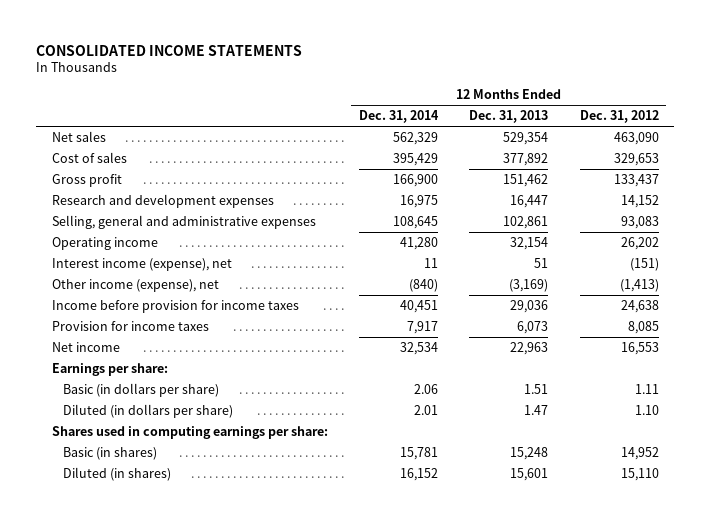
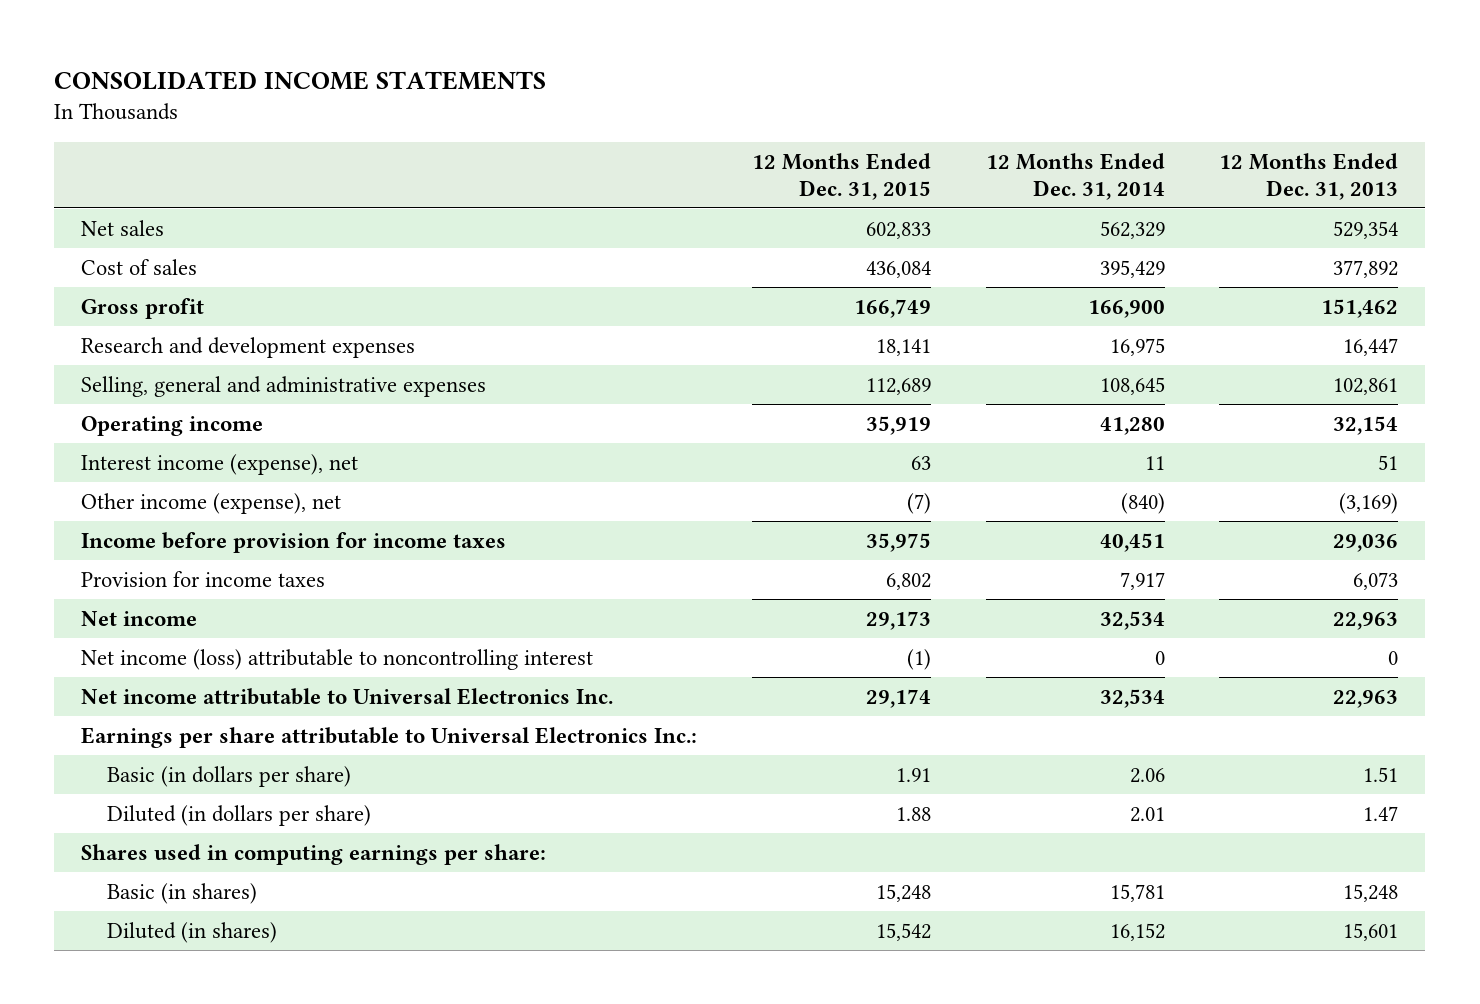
- | 12 Months Ended Dec. 31, 2014 | 12 Months Ended Dec. 31, 2013 | 12 Months Ended Dec. 31, 2012
+ | 12 Months Ended Dec. 31, 2015 | 12 Months Ended Dec. 31, 2014 | 12 Months Ended Dec. 31, 2013
- Earnings per share:
+ Net income (loss) attributable to noncontrolling interest | (1) | 0 | 0
+ Net income attributable to Universal Electronics Inc. | 29,174 | 32,534 | 22,963
+ Earnings per share attributable to Universal Electronics Inc.:

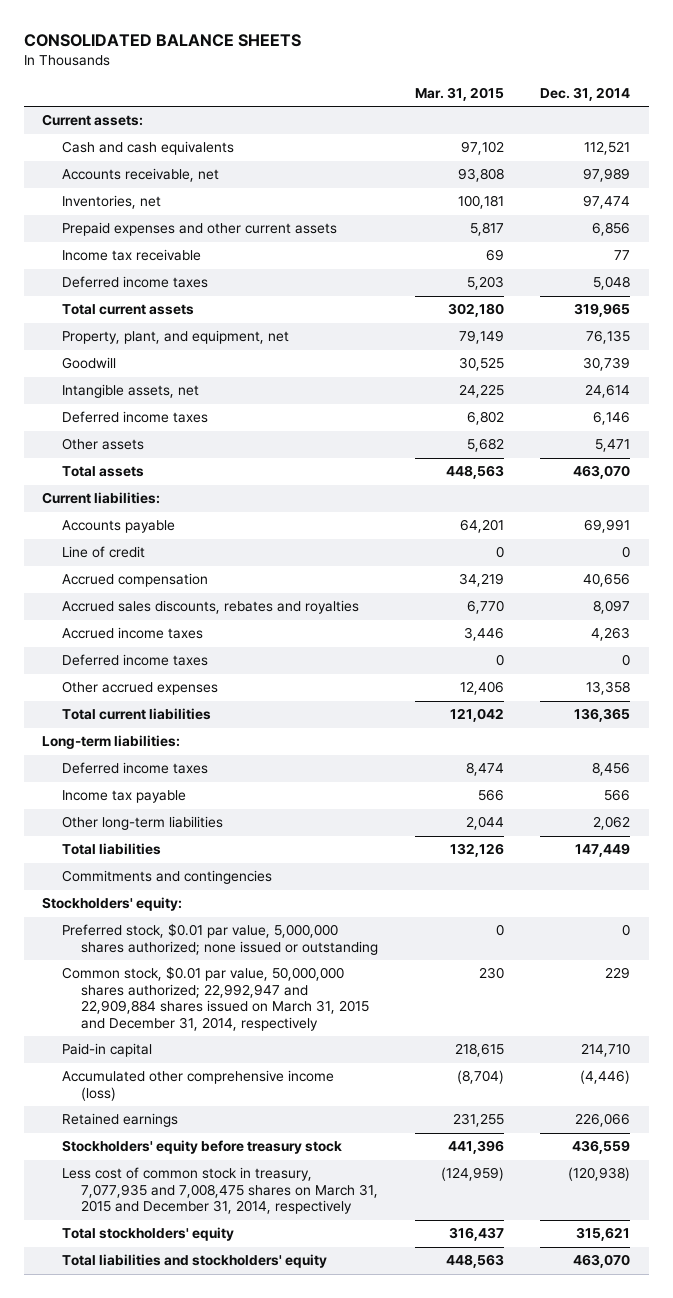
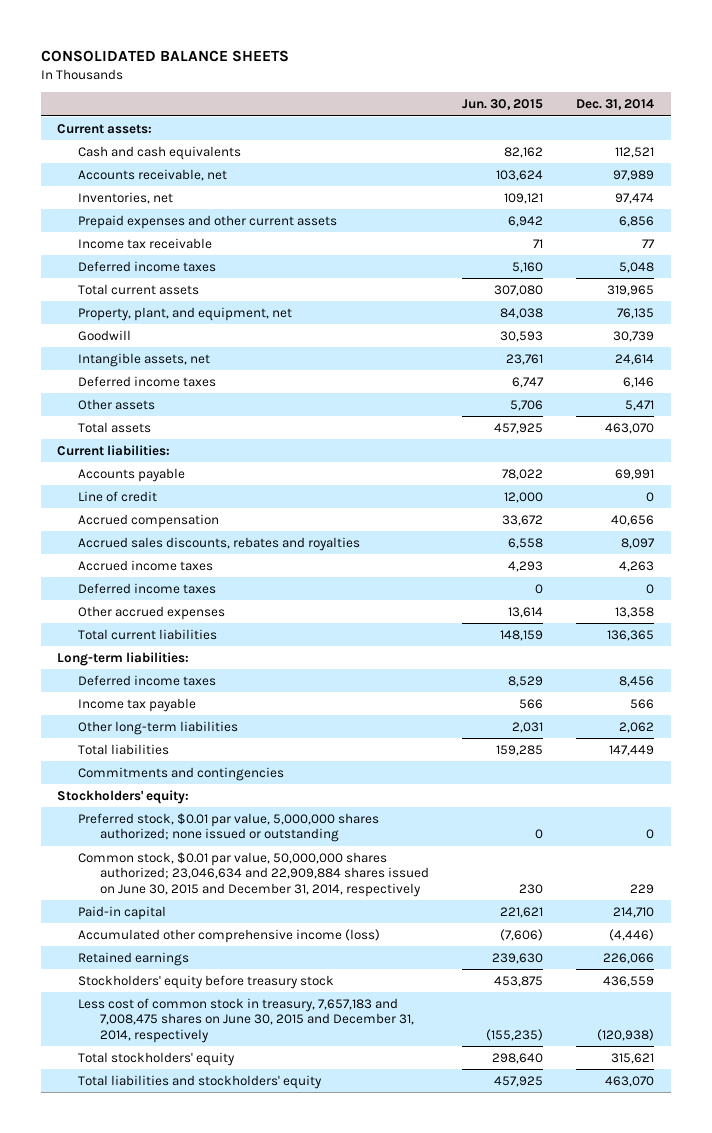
- | Mar. 31, 2015 | Dec. 31, 2014
+ | Jun. 30, 2015 | Dec. 31, 2014
- Common stock, $0.01 par value, 50,000,000 shares authorized; 22,992,947 and 22,909,884 shares issued on March 31, 2015 and December 31, 2014, respectively | 230 | 229
+ Common stock, $0.01 par value, 50,000,000 shares authorized; 23,046,634 and 22,909,884 shares issued on June 30, 2015 and December 31, 2014, respectively | 230 | 229
- Less cost of common stock in treasury, 7,077,935 and 7,008,475 shares on March 31, 2015 and December 31, 2014, respectively | (124,959) | (120,938)
+ Less cost of common stock in treasury, 7,657,183 and 7,008,475 shares on June 30, 2015 and December 31, 2014, respectively | (155,235) | (120,938)

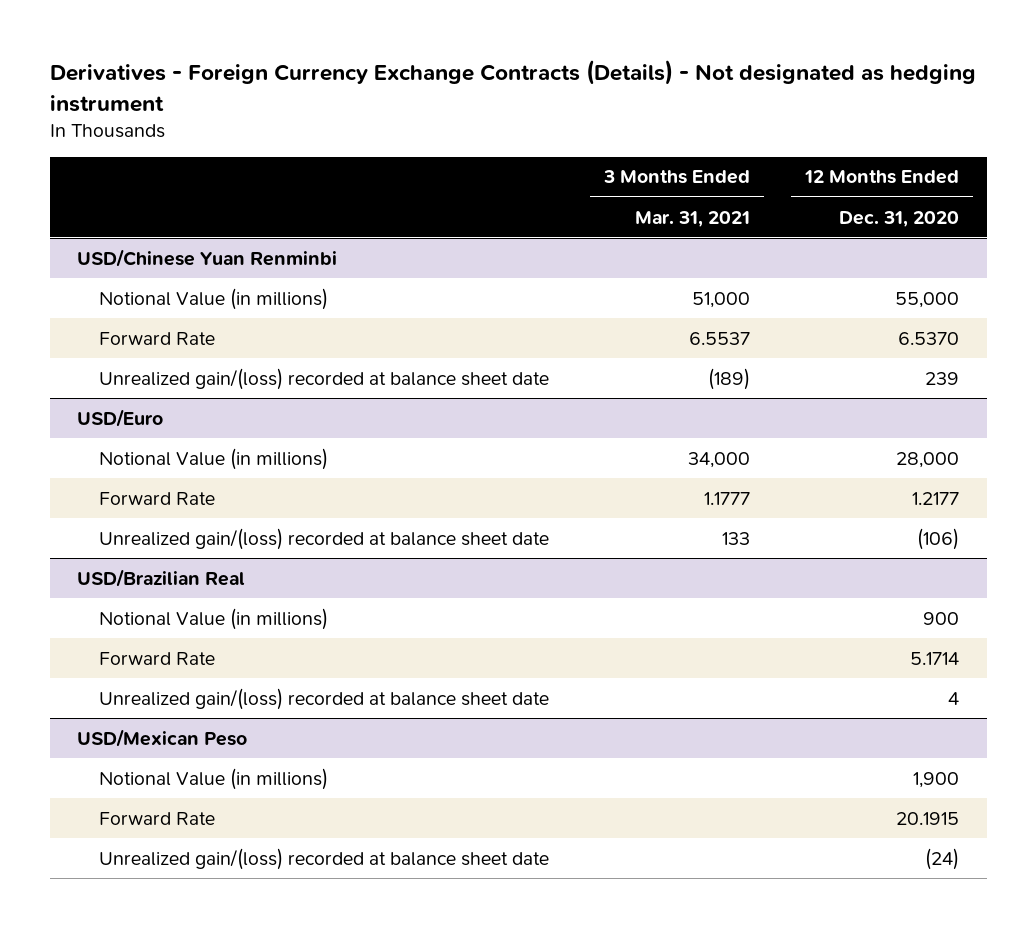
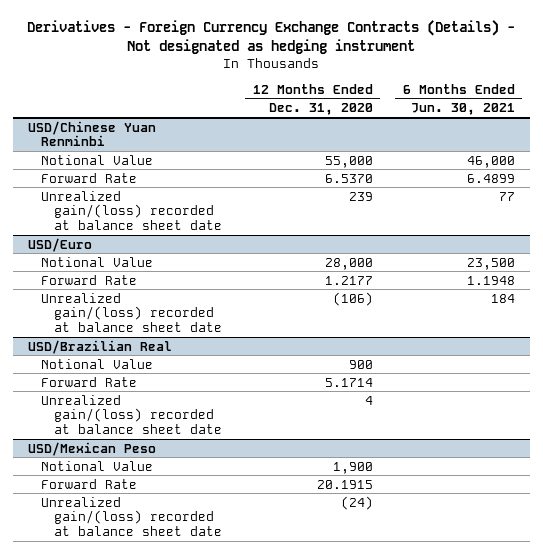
- | 3 Months Ended Mar. 31, 2021 | 12 Months Ended Dec. 31, 2020
+ | 12 Months Ended Dec. 31, 2020 | 6 Months Ended Jun. 30, 2021
@ USD/Chinese Yuan Renminbi
- Notional Value (in millions) | 51,000 | 55,000
+ Notional Value | 55,000 | 46,000
@ USD/Euro
- Notional Value (in millions) | 34,000 | 28,000
+ Notional Value | 28,000 | 23,500
@ USD/Brazilian Real
- Notional Value (in millions) | | 900
+ Notional Value | 900 |
@ USD/Mexican Peso
- Notional Value (in millions) | | 1,900
+ Notional Value | 1,900 |

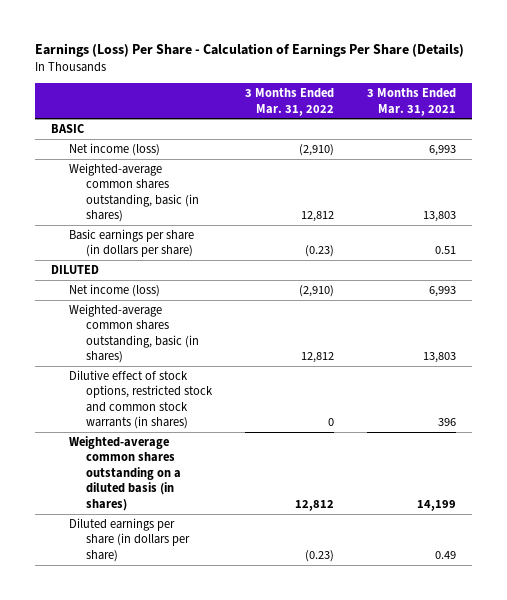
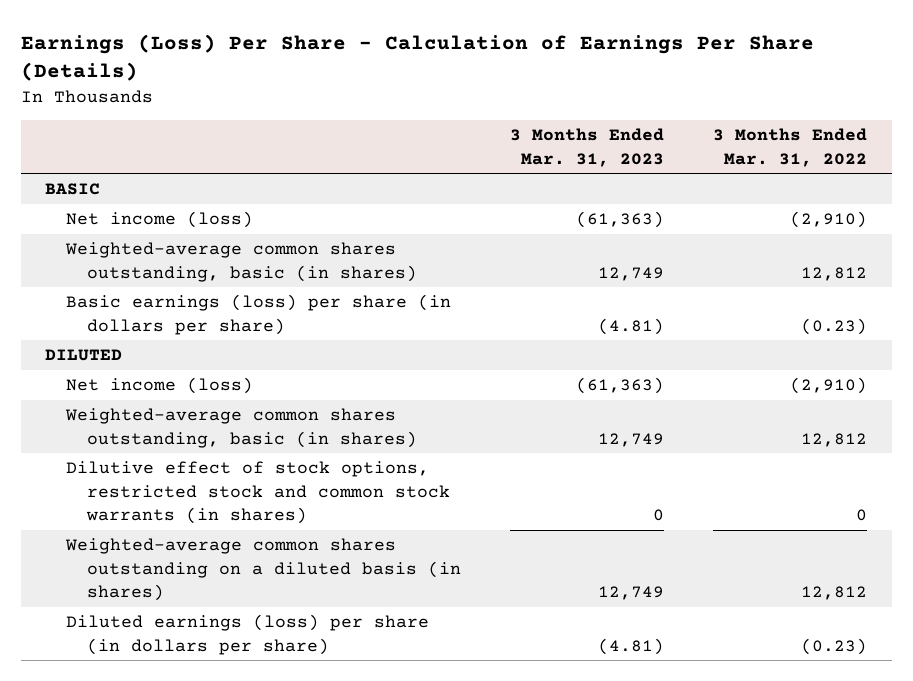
- | 3 Months Ended Mar. 31, 2022 | 3 Months Ended Mar. 31, 2021
+ | 3 Months Ended Mar. 31, 2023 | 3 Months Ended Mar. 31, 2022
- Basic earnings per share (in dollars per share) | (0.23) | 0.51
+ Basic earnings (loss) per share (in dollars per share) | (4.81) | (0.23)
- Diluted earnings per share (in dollars per share) | (0.23) | 0.49
+ Diluted earnings (loss) per share (in dollars per share) | (4.81) | (0.23)

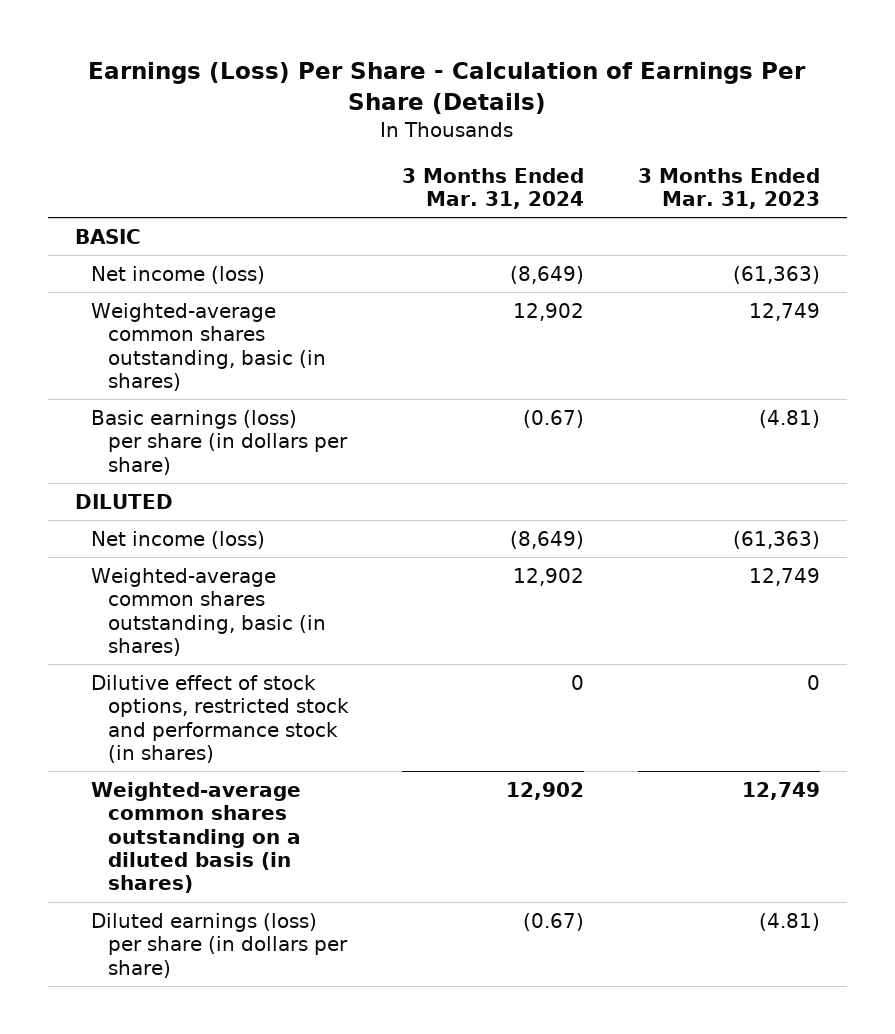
- | 3 Months Ended Mar. 31, 2023 | 3 Months Ended Mar. 31, 2022
+ | 3 Months Ended Mar. 31, 2024 | 3 Months Ended Mar. 31, 2023
- Dilutive effect of stock options, restricted stock and common stock warrants (in shares) | 0 | 0
+ Dilutive effect of stock options, restricted stock and performance stock (in shares) | 0 | 0

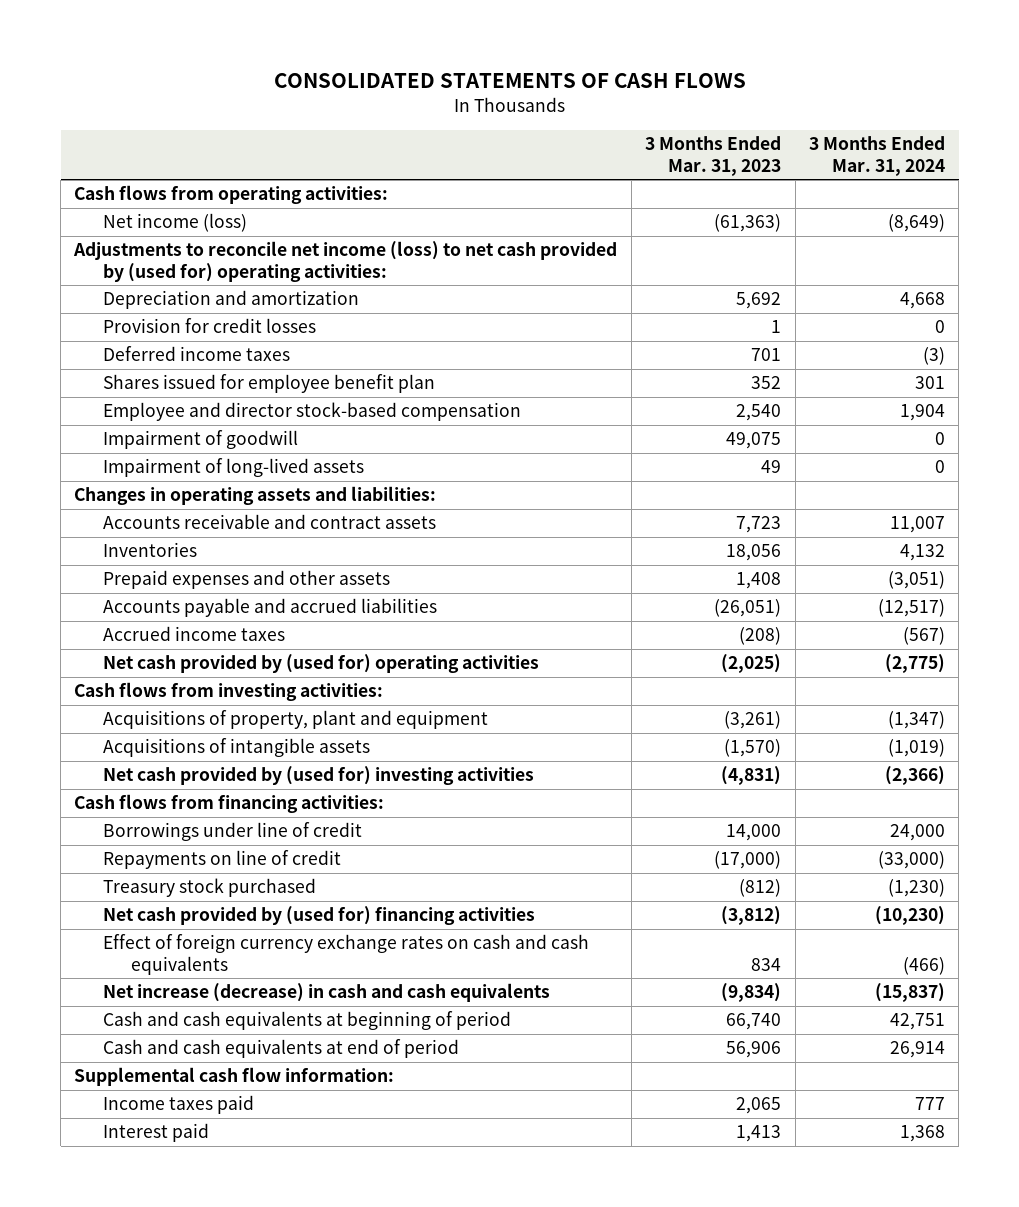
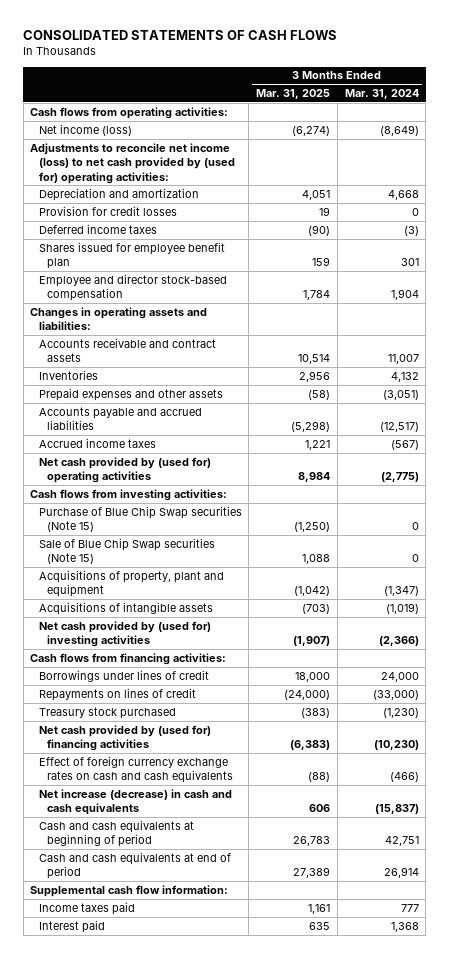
- | 3 Months Ended Mar. 31, 2023 | 3 Months Ended Mar. 31, 2024
+ | 3 Months Ended Mar. 31, 2025 | 3 Months Ended Mar. 31, 2024
- Impairment of goodwill | 49,075 | 0
- Impairment of long-lived assets | 49 | 0
+ Purchase of Blue Chip Swap securities (Note 15) | (1,250) | 0
+ Sale of Blue Chip Swap securities (Note 15) | 1,088 | 0
- Borrowings under line of credit | 14,000 | 24,000
- Repayments on line of credit | (17,000) | (33,000)
+ Borrowings under lines of credit | 18,000 | 24,000
+ Repayments on lines of credit | (24,000) | (33,000)

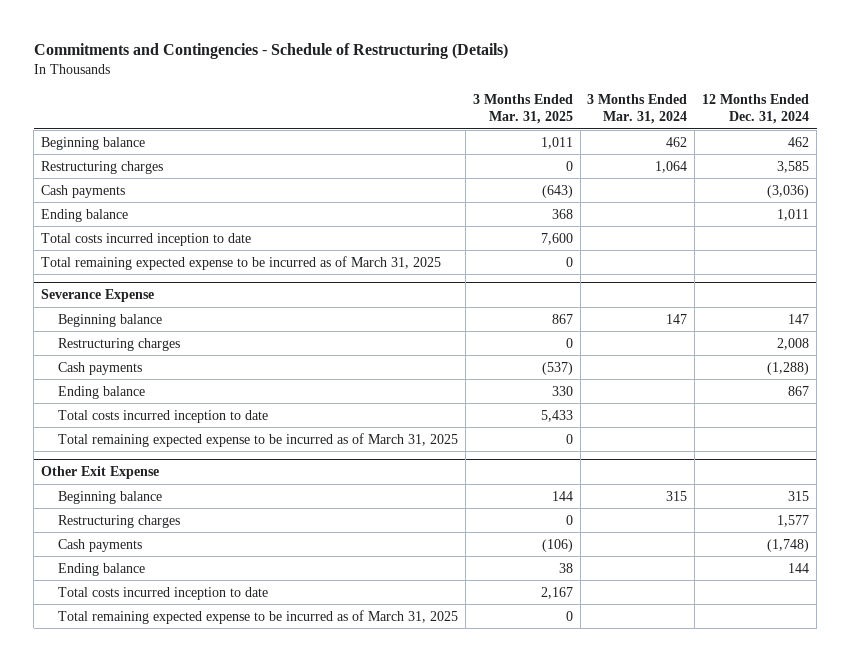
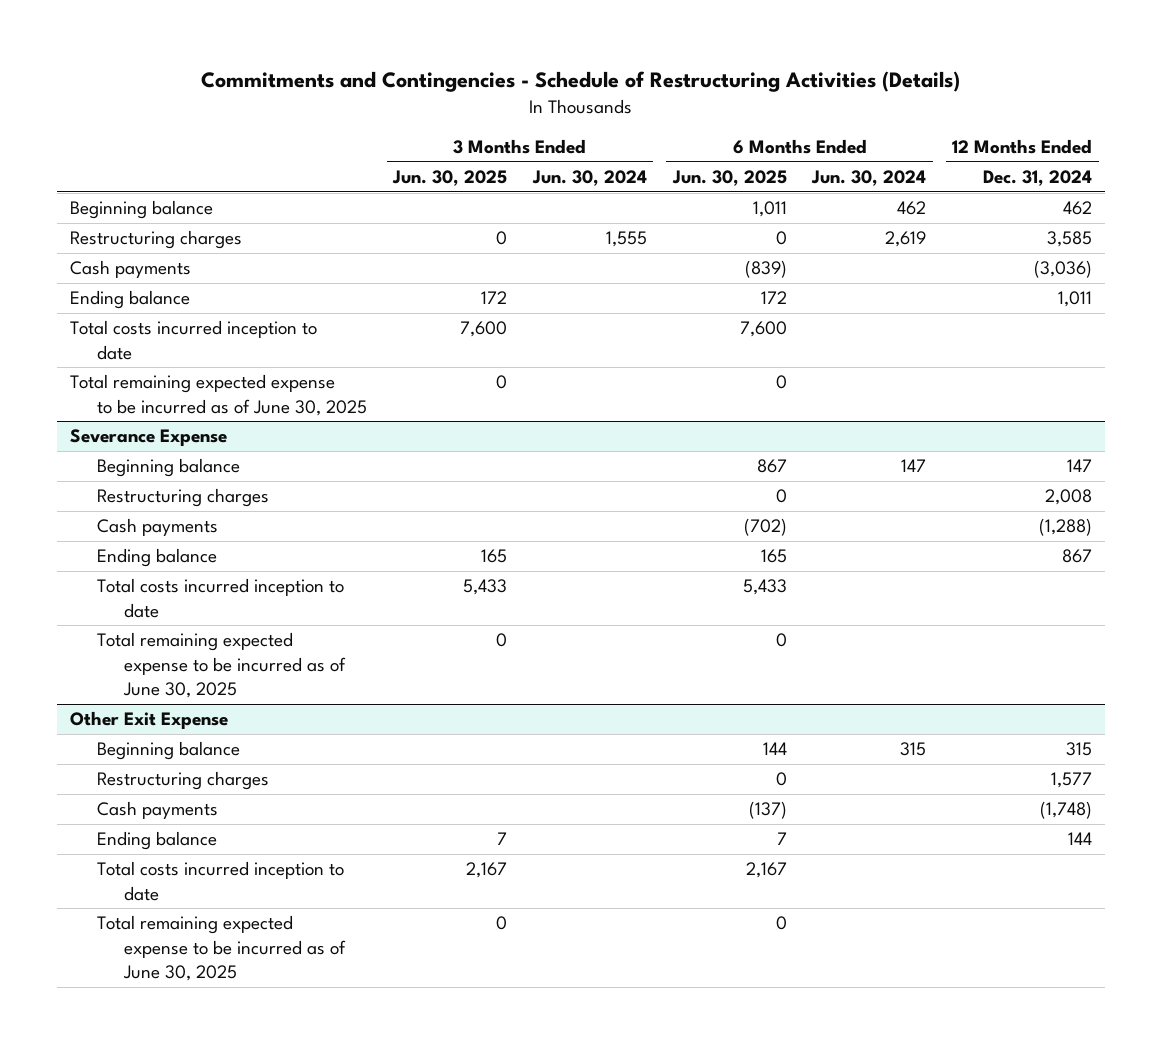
- Commitments and Contingencies - Schedule of Restructuring (Details)
+ Commitments and Contingencies - Schedule of Restructuring Activities (Details)
- | 3 Months Ended Mar. 31, 2025 | 3 Months Ended Mar. 31, 2024 | 12 Months Ended Dec. 31, 2024
+ | 3 Months Ended Jun. 30, 2025 | 3 Months Ended Jun. 30, 2024 | 6 Months Ended Jun. 30, 2025 | 6 Months Ended Jun. 30, 2024 | 12 Months Ended Dec. 31, 2024
- Total remaining expected expense to be incurred as of March 31, 2025 | 0 | |
+ Total remaining expected expense to be incurred as of June 30, 2025 | 0 | | 0 | |
@ Severance Expense
- Total remaining expected expense to be incurred as of March 31, 2025 | 0 | |
+ Total remaining expected expense to be incurred as of June 30, 2025 | 0 | | 0 | |
@ Other Exit Expense
- Total remaining expected expense to be incurred as of March 31, 2025 | 0 | |
+ Total remaining expected expense to be incurred as of June 30, 2025 | 0 | | 0 | |

